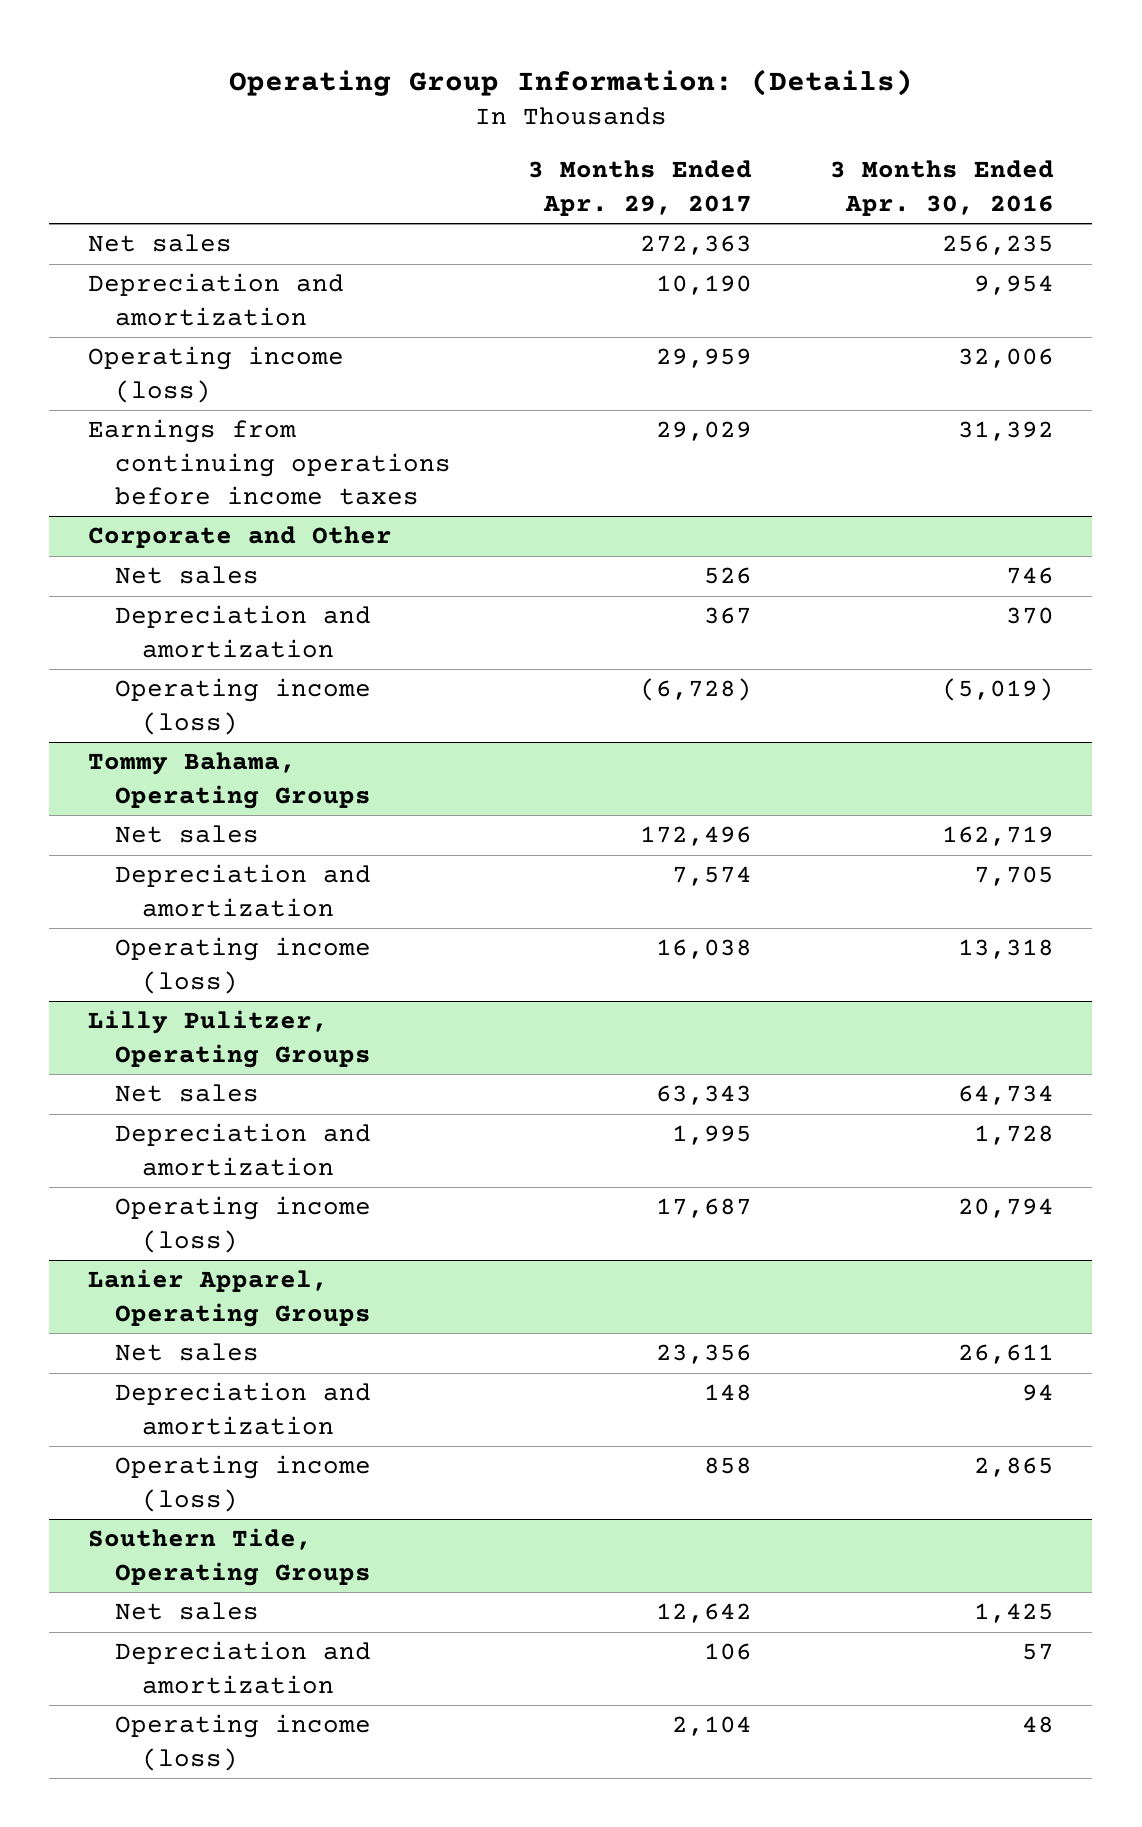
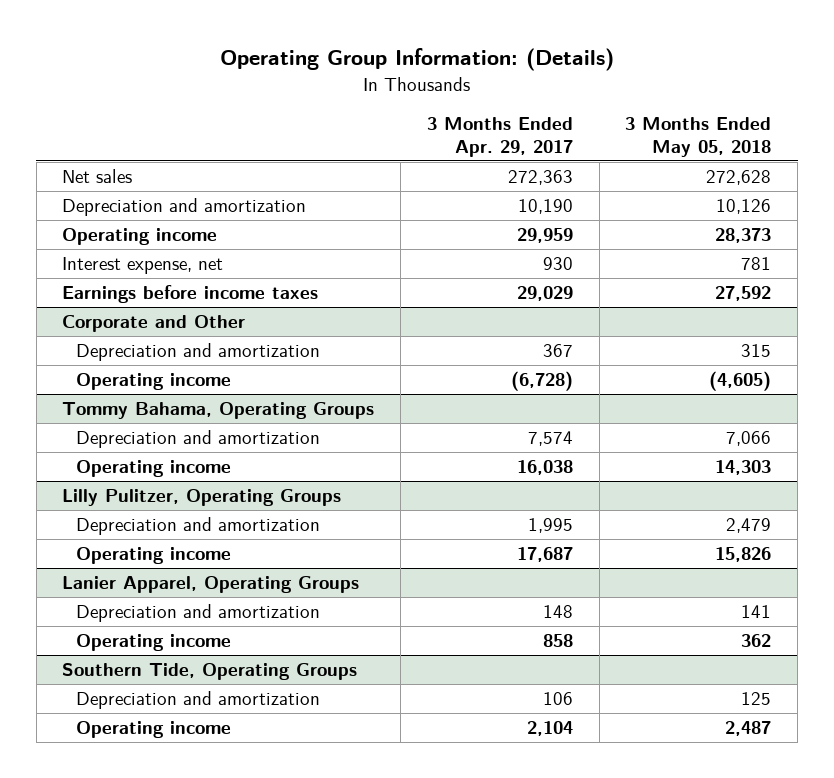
- | 3 Months Ended Apr. 29, 2017 | 3 Months Ended Apr. 30, 2016
+ | 3 Months Ended Apr. 29, 2017 | 3 Months Ended May 05, 2018
- Operating income (loss) | 29,959 | 32,006
- Earnings from continuing operations before income taxes | 29,029 | 31,392
+ Operating income | 29,959 | 28,373
+ Interest expense, net | 930 | 781
+ Earnings before income taxes | 29,029 | 27,592
@ Corporate and Other
- Net sales | 526 | 746
- Operating income (loss) | (6,728) | (5,019)
+ Operating income | (6,728) | (4,605)
@ Tommy Bahama, Operating Groups
- Net sales | 172,496 | 162,719
- Operating income (loss) | 16,038 | 13,318
+ Operating income | 16,038 | 14,303
@ Lilly Pulitzer, Operating Groups
- Net sales | 63,343 | 64,734
- Operating income (loss) | 17,687 | 20,794
+ Operating income | 17,687 | 15,826
@ Lanier Apparel, Operating Groups
- Net sales | 23,356 | 26,611
- Operating income (loss) | 858 | 2,865
+ Operating income | 858 | 362
@ Southern Tide, Operating Groups
- Net sales | 12,642 | 1,425
- Operating income (loss) | 2,104 | 48
+ Operating income | 2,104 | 2,487

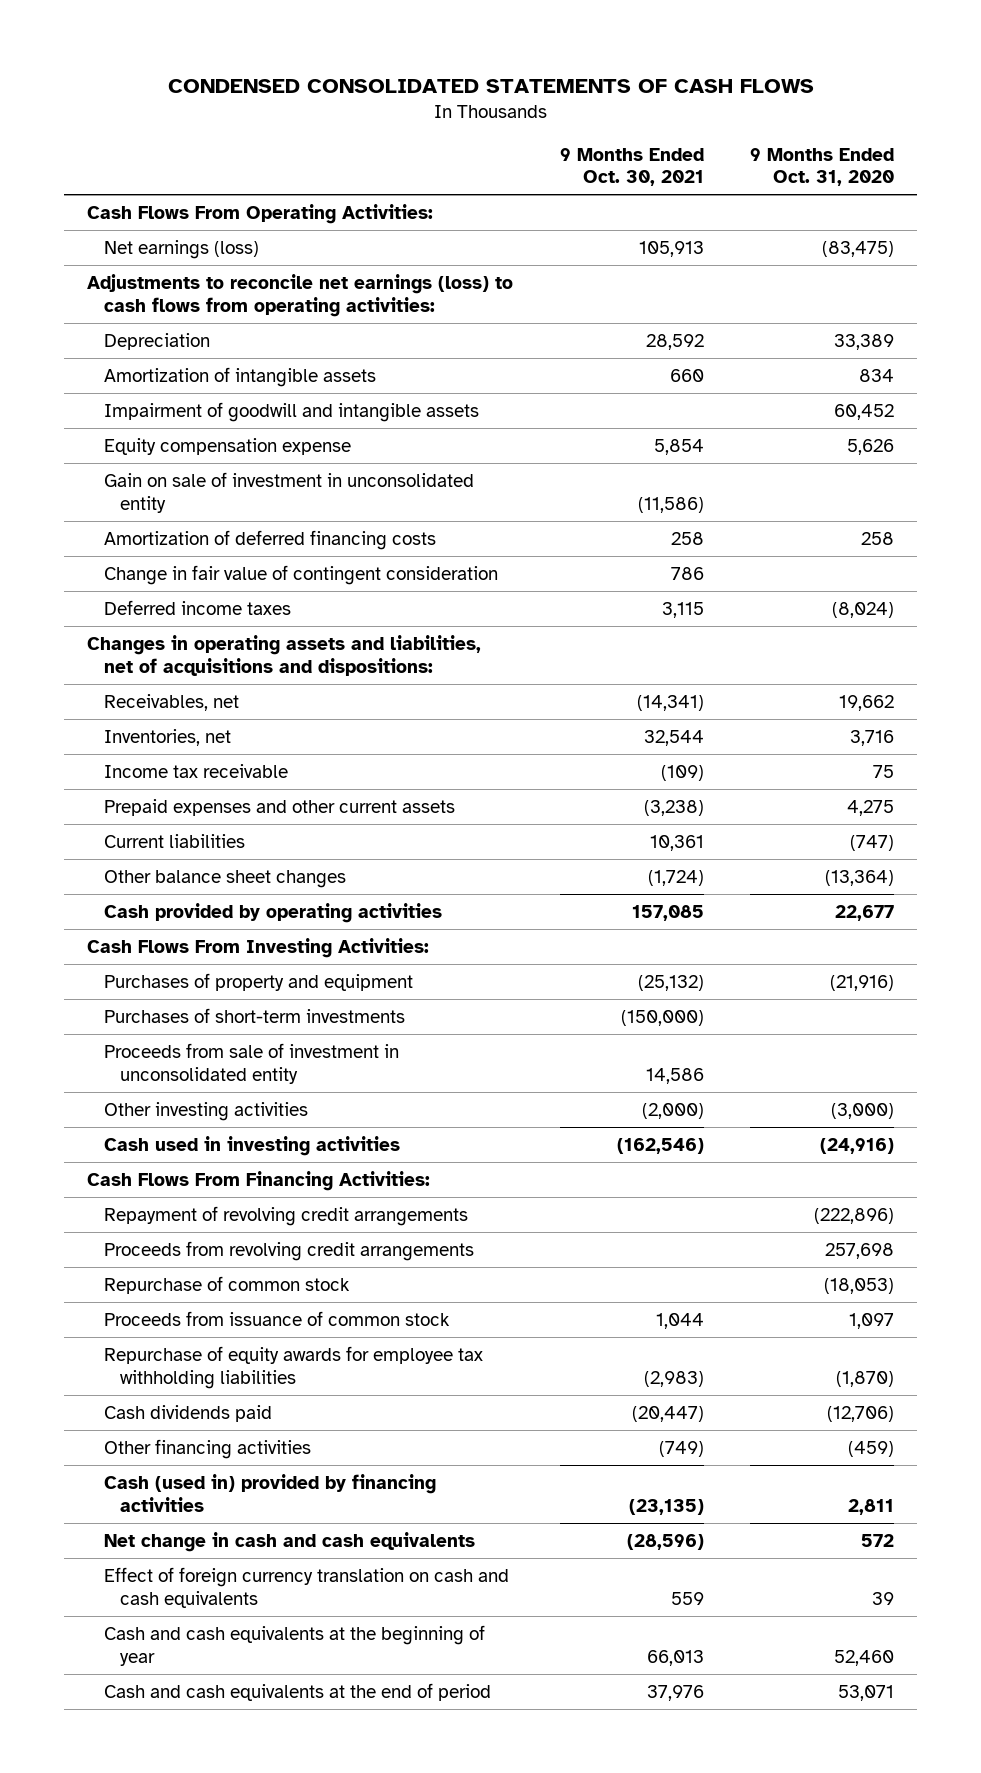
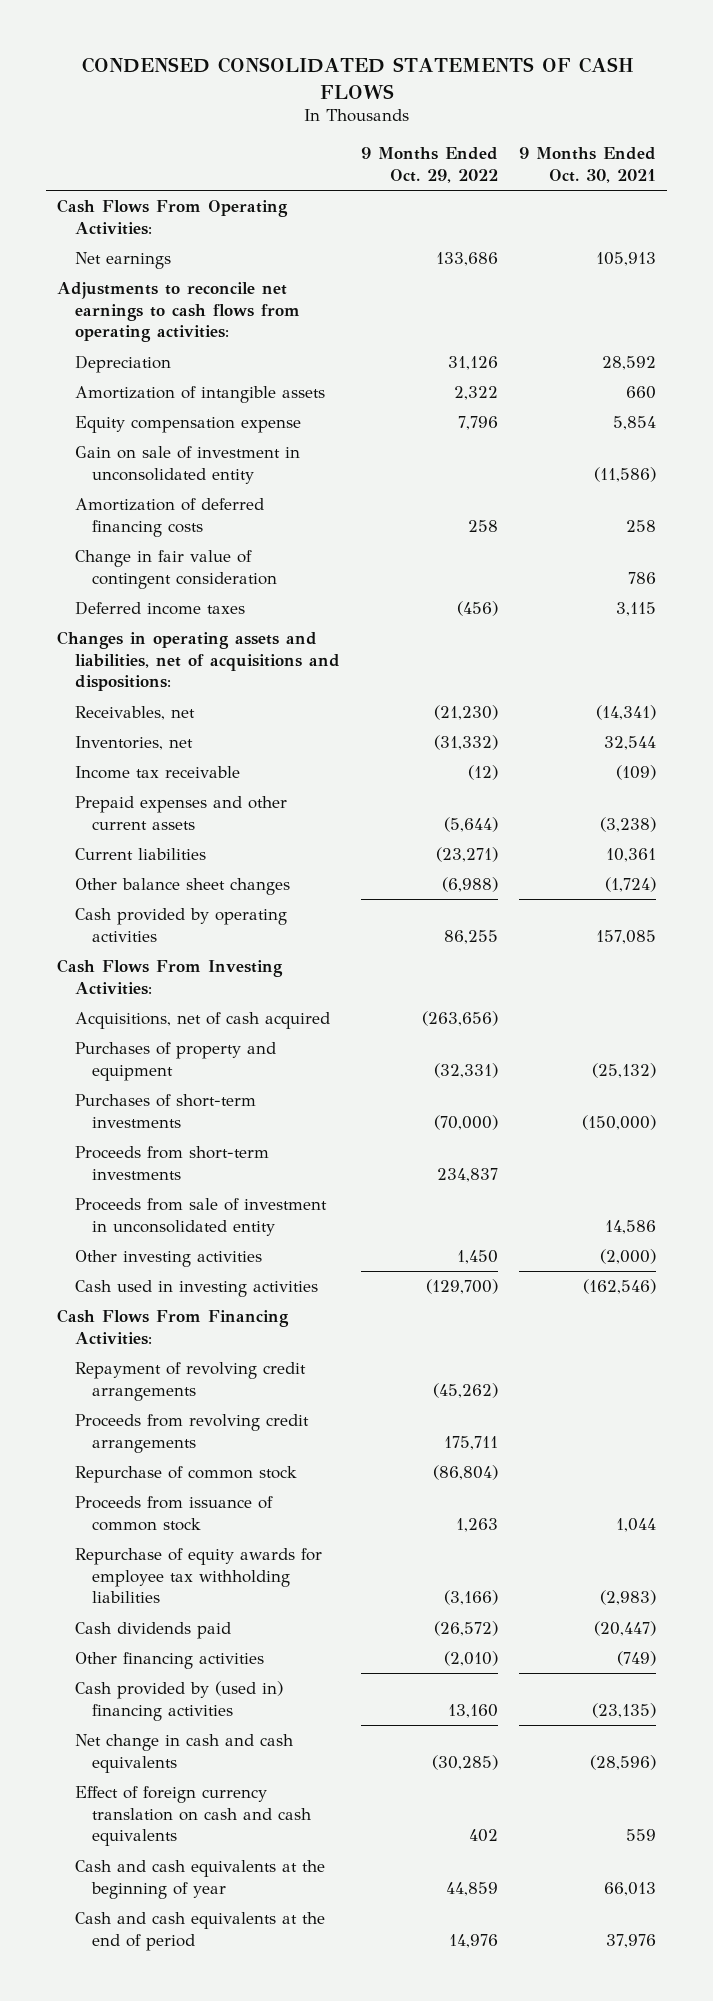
- | 9 Months Ended Oct. 30, 2021 | 9 Months Ended Oct. 31, 2020
+ | 9 Months Ended Oct. 29, 2022 | 9 Months Ended Oct. 30, 2021
- Net earnings (loss) | 105,913 | (83,475)
- Adjustments to reconcile net earnings (loss) to cash flows from operating activities:
+ Net earnings | 133,686 | 105,913
+ Adjustments to reconcile net earnings to cash flows from operating activities:
- Impairment of goodwill and intangible assets | | 60,452
+ Acquisitions, net of cash acquired | (263,656) |
+ Proceeds from short-term investments | 234,837 |
- Cash (used in) provided by financing activities | (23,135) | 2,811
+ Cash provided by (used in) financing activities | 13,160 | (23,135)

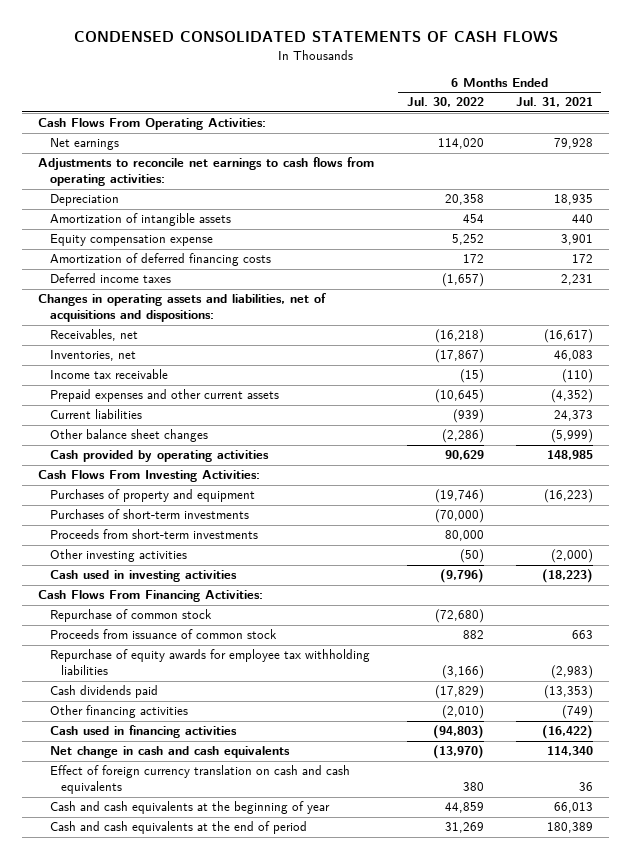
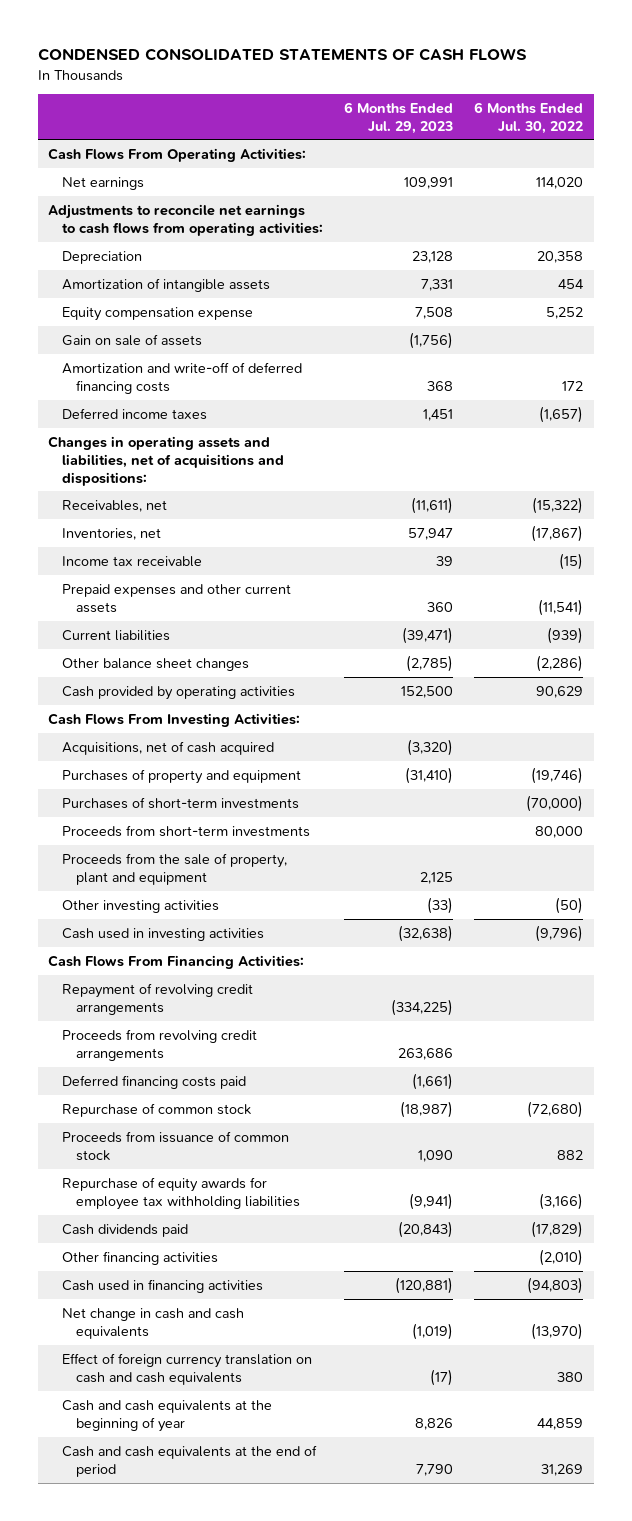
- | 6 Months Ended Jul. 30, 2022 | 6 Months Ended Jul. 31, 2021
+ | 6 Months Ended Jul. 29, 2023 | 6 Months Ended Jul. 30, 2022
- Amortization of deferred financing costs | 172 | 172
+ Gain on sale of assets | (1,756) |
+ Amortization and write-off of deferred financing costs | 368 | 172
- Receivables, net | (16,218) | (16,617)
+ Receivables, net | (11,611) | (15,322)
- Prepaid expenses and other current assets | (10,645) | (4,352)
+ Prepaid expenses and other current assets | 360 | (11,541)
+ Acquisitions, net of cash acquired | (3,320) |
+ Proceeds from the sale of property, plant and equipment | 2,125 |
+ Repayment of revolving credit arrangements | (334,225) |
+ Proceeds from revolving credit arrangements | 263,686 |
+ Deferred financing costs paid | (1,661) |

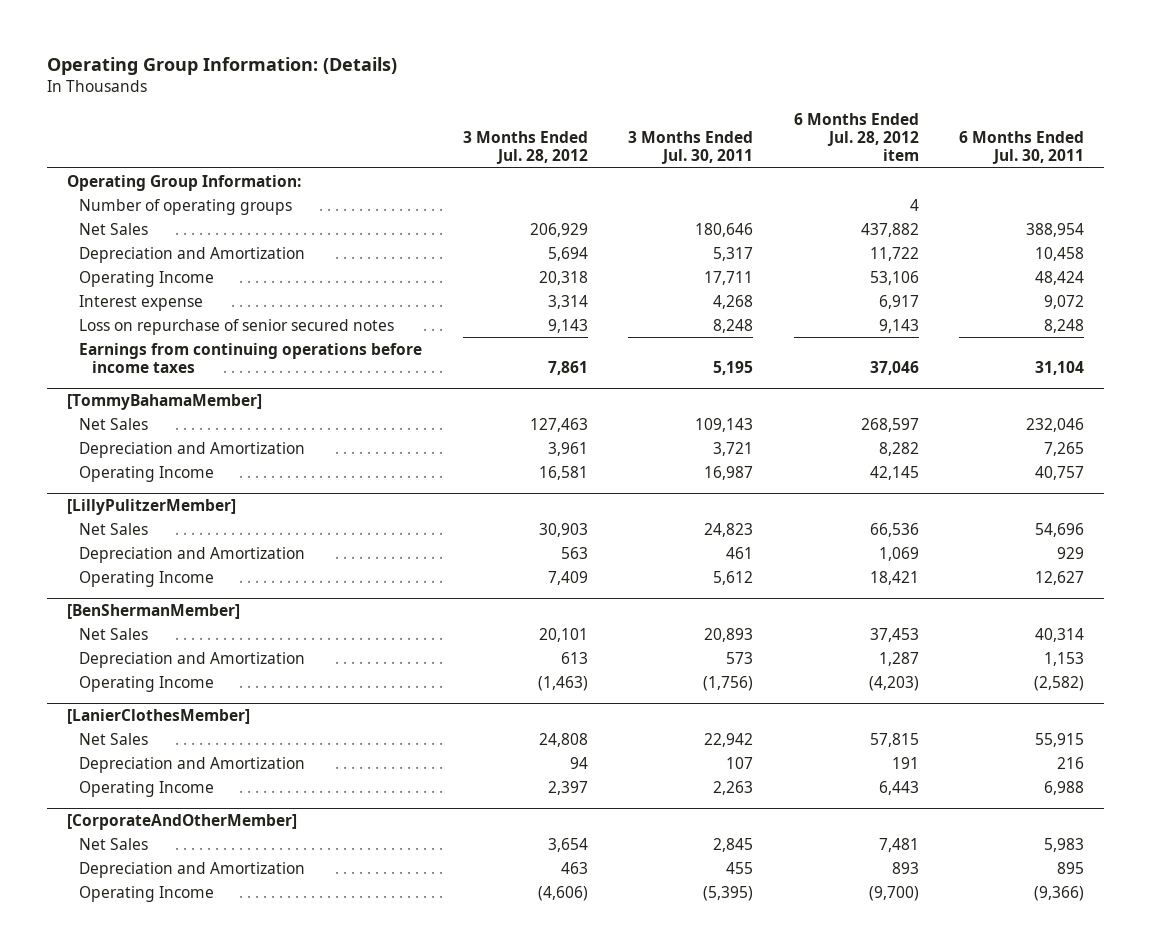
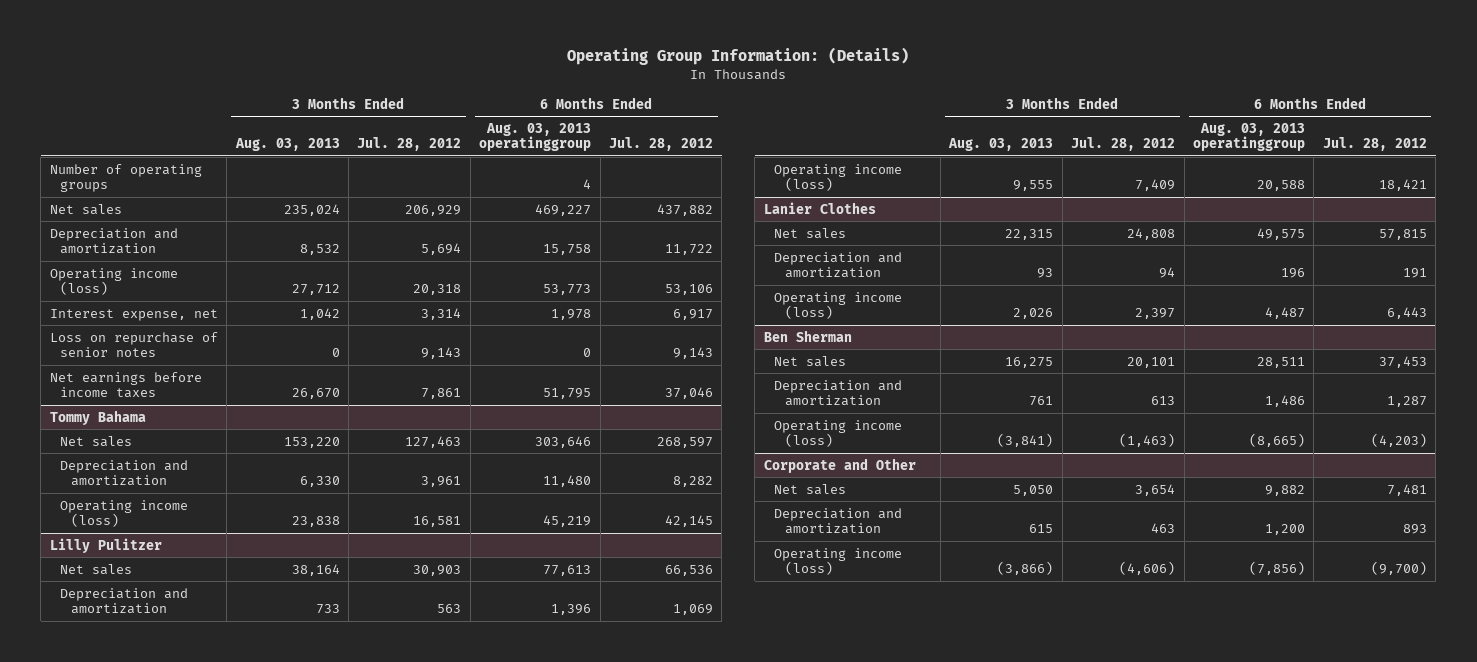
- | 3 Months Ended Jul. 28, 2012 | 3 Months Ended Jul. 30, 2011 | 6 Months Ended Jul. 28, 2012 item | 6 Months Ended Jul. 30, 2011
+ | 3 Months Ended Aug. 03, 2013 | 3 Months Ended Jul. 28, 2012 | 6 Months Ended Aug. 03, 2013 operatinggroup | 6 Months Ended Jul. 28, 2012
- Operating Group Information:
- Net Sales | 206,929 | 180,646 | 437,882 | 388,954
- Depreciation and Amortization | 5,694 | 5,317 | 11,722 | 10,458
- Operating Income | 20,318 | 17,711 | 53,106 | 48,424
- Interest expense | 3,314 | 4,268 | 6,917 | 9,072
- Loss on repurchase of senior secured notes | 9,143 | 8,248 | 9,143 | 8,248
- Earnings from continuing operations before income taxes | 7,861 | 5,195 | 37,046 | 31,104
- [TommyBahamaMember]
- Net Sales | 127,463 | 109,143 | 268,597 | 232,046
- Depreciation and Amortization | 3,961 | 3,721 | 8,282 | 7,265
- Operating Income | 16,581 | 16,987 | 42,145 | 40,757
- [LillyPulitzerMember]
- Net Sales | 30,903 | 24,823 | 66,536 | 54,696
- Depreciation and Amortization | 563 | 461 | 1,069 | 929
- Operating Income | 7,409 | 5,612 | 18,421 | 12,627
- [BenShermanMember]
- Net Sales | 20,101 | 20,893 | 37,453 | 40,314
- Depreciation and Amortization | 613 | 573 | 1,287 | 1,153
- Operating Income | (1,463) | (1,756) | (4,203) | (2,582)
- [LanierClothesMember]
- Net Sales | 24,808 | 22,942 | 57,815 | 55,915
- Depreciation and Amortization | 94 | 107 | 191 | 216
- Operating Income | 2,397 | 2,263 | 6,443 | 6,988
- [CorporateAndOtherMember]
- Net Sales | 3,654 | 2,845 | 7,481 | 5,983
- Depreciation and Amortization | 463 | 455 | 893 | 895
- Operating Income | (4,606) | (5,395) | (9,700) | (9,366)
+ Net sales | 235,024 | 206,929 | 469,227 | 437,882
+ Depreciation and amortization | 8,532 | 5,694 | 15,758 | 11,722
+ Operating income (loss) | 27,712 | 20,318 | 53,773 | 53,106
+ Interest expense, net | 1,042 | 3,314 | 1,978 | 6,917
+ Loss on repurchase of senior notes | 0 | 9,143 | 0 | 9,143
+ Net earnings before income taxes | 26,670 | 7,861 | 51,795 | 37,046
+ Tommy Bahama
+ Net sales | 153,220 | 127,463 | 303,646 | 268,597
+ Depreciation and amortization | 6,330 | 3,961 | 11,480 | 8,282
+ Operating income (loss) | 23,838 | 16,581 | 45,219 | 42,145
+ Lilly Pulitzer
+ Net sales | 38,164 | 30,903 | 77,613 | 66,536
+ Depreciation and amortization | 733 | 563 | 1,396 | 1,069
+ Operating income (loss) | 9,555 | 7,409 | 20,588 | 18,421
+ Lanier Clothes
+ Net sales | 22,315 | 24,808 | 49,575 | 57,815
+ Depreciation and amortization | 93 | 94 | 196 | 191
+ Operating income (loss) | 2,026 | 2,397 | 4,487 | 6,443
+ Ben Sherman
+ Net sales | 16,275 | 20,101 | 28,511 | 37,453
+ Depreciation and amortization | 761 | 613 | 1,486 | 1,287
+ Operating income (loss) | (3,841) | (1,463) | (8,665) | (4,203)
+ Corporate and Other
+ Net sales | 5,050 | 3,654 | 9,882 | 7,481
+ Depreciation and amortization | 615 | 463 | 1,200 | 893
+ Operating income (loss) | (3,866) | (4,606) | (7,856) | (9,700)

